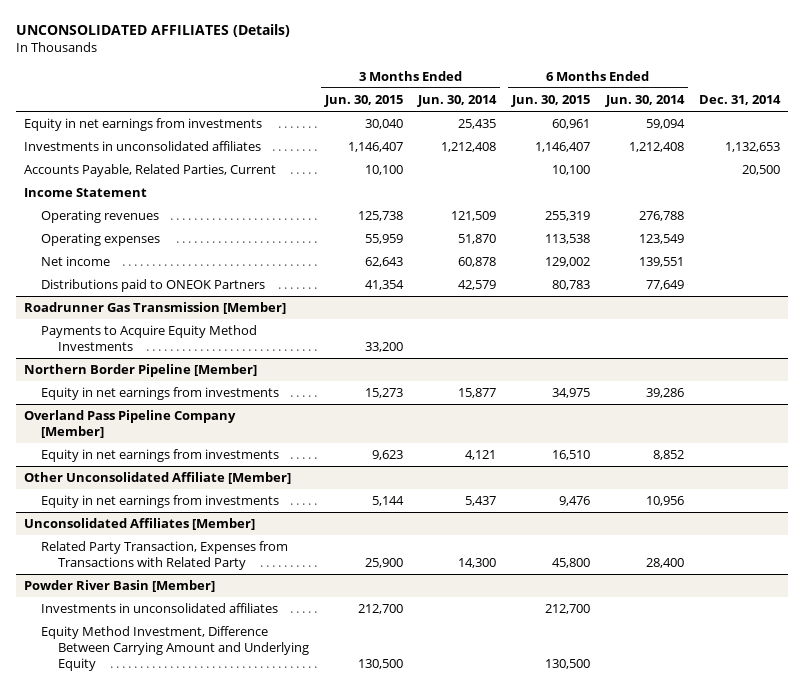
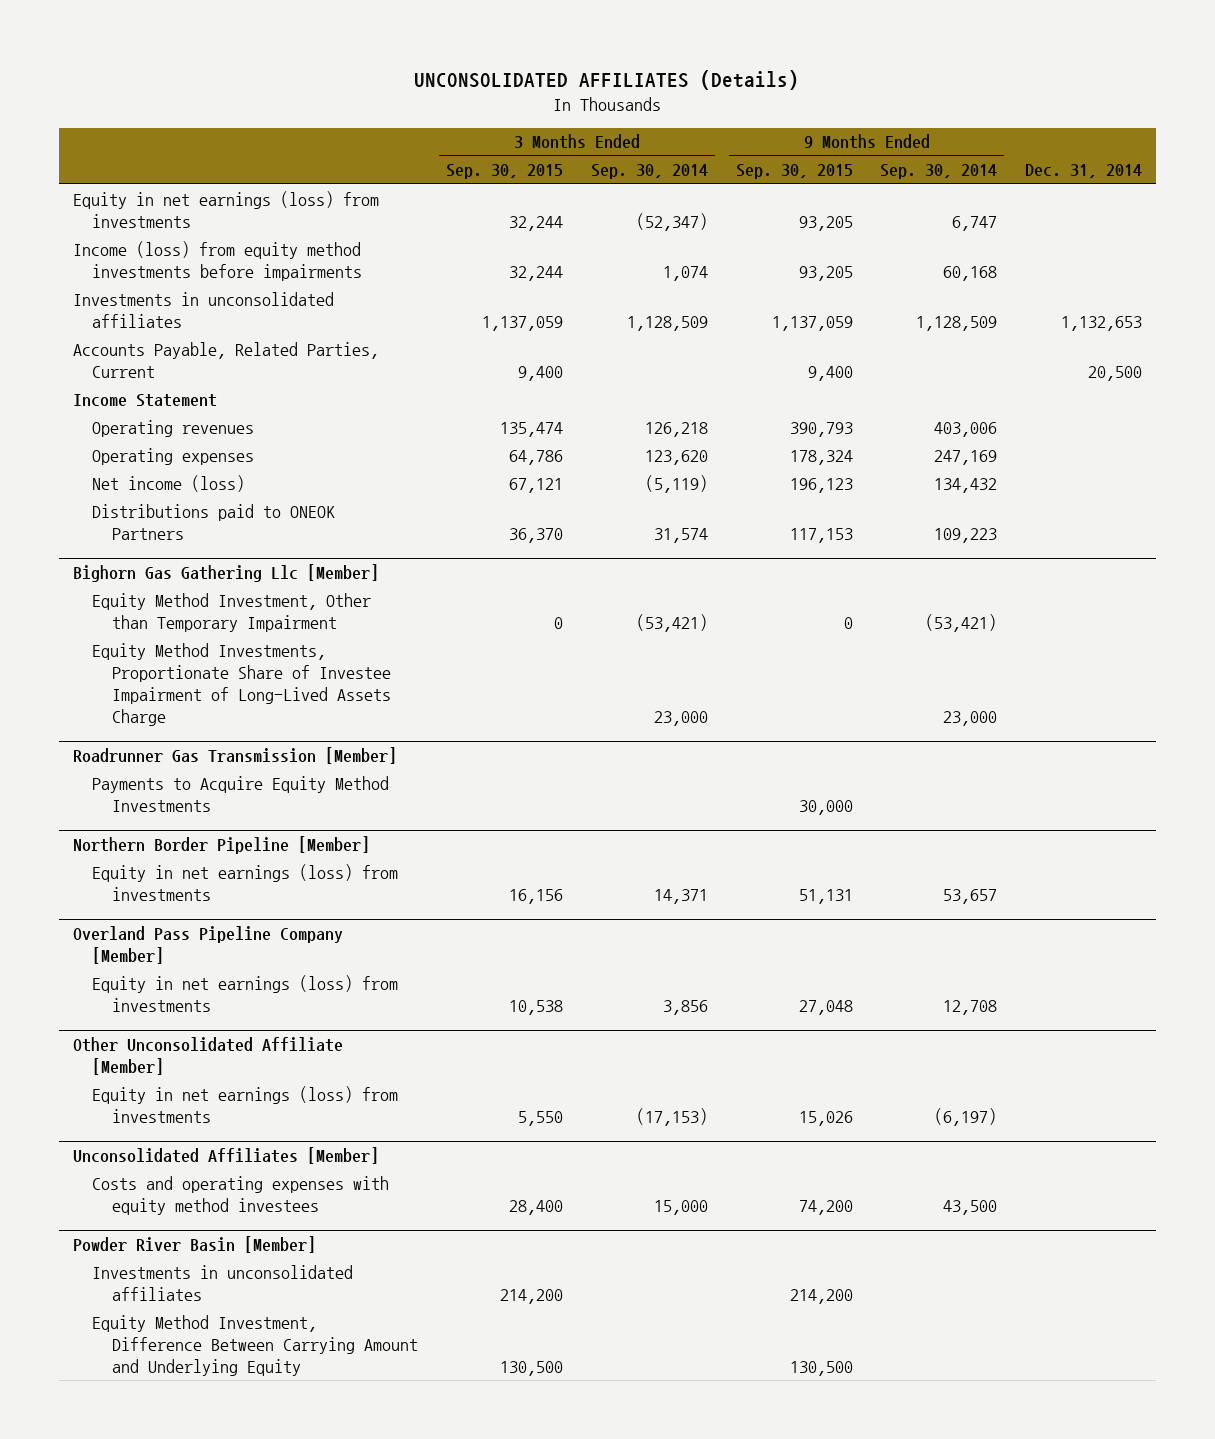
- | 3 Months Ended Jun. 30, 2015 | 3 Months Ended Jun. 30, 2014 | 6 Months Ended Jun. 30, 2015 | 6 Months Ended Jun. 30, 2014 | Dec. 31, 2014
+ | 3 Months Ended Sep. 30, 2015 | 3 Months Ended Sep. 30, 2014 | 9 Months Ended Sep. 30, 2015 | 9 Months Ended Sep. 30, 2014 | Dec. 31, 2014
- Equity in net earnings from investments | 30,040 | 25,435 | 60,961 | 59,094 |
+ Equity in net earnings (loss) from investments | 32,244 | (52,347) | 93,205 | 6,747 |
+ Income (loss) from equity method investments before impairments | 32,244 | 1,074 | 93,205 | 60,168 |
- Net income | 62,643 | 60,878 | 129,002 | 139,551 |
+ Net income (loss) | 67,121 | (5,119) | 196,123 | 134,432 |
+ Bighorn Gas Gathering Llc [Member]
+ Equity Method Investment, Other than Temporary Impairment | 0 | (53,421) | 0 | (53,421) |
+ Equity Method Investments, Proportionate Share of Investee Impairment of Long-Lived Assets Charge | | 23,000 | | 23,000 |
@ Northern Border Pipeline [Member]
- Equity in net earnings from investments | 15,273 | 15,877 | 34,975 | 39,286 |
+ Equity in net earnings (loss) from investments | 16,156 | 14,371 | 51,131 | 53,657 |
@ Overland Pass Pipeline Company [Member]
- Equity in net earnings from investments | 9,623 | 4,121 | 16,510 | 8,852 |
+ Equity in net earnings (loss) from investments | 10,538 | 3,856 | 27,048 | 12,708 |
@ Other Unconsolidated Affiliate [Member]
- Equity in net earnings from investments | 5,144 | 5,437 | 9,476 | 10,956 |
+ Equity in net earnings (loss) from investments | 5,550 | (17,153) | 15,026 | (6,197) |
@ Unconsolidated Affiliates [Member]
- Related Party Transaction, Expenses from Transactions with Related Party | 25,900 | 14,300 | 45,800 | 28,400 |
+ Costs and operating expenses with equity method investees | 28,400 | 15,000 | 74,200 | 43,500 |

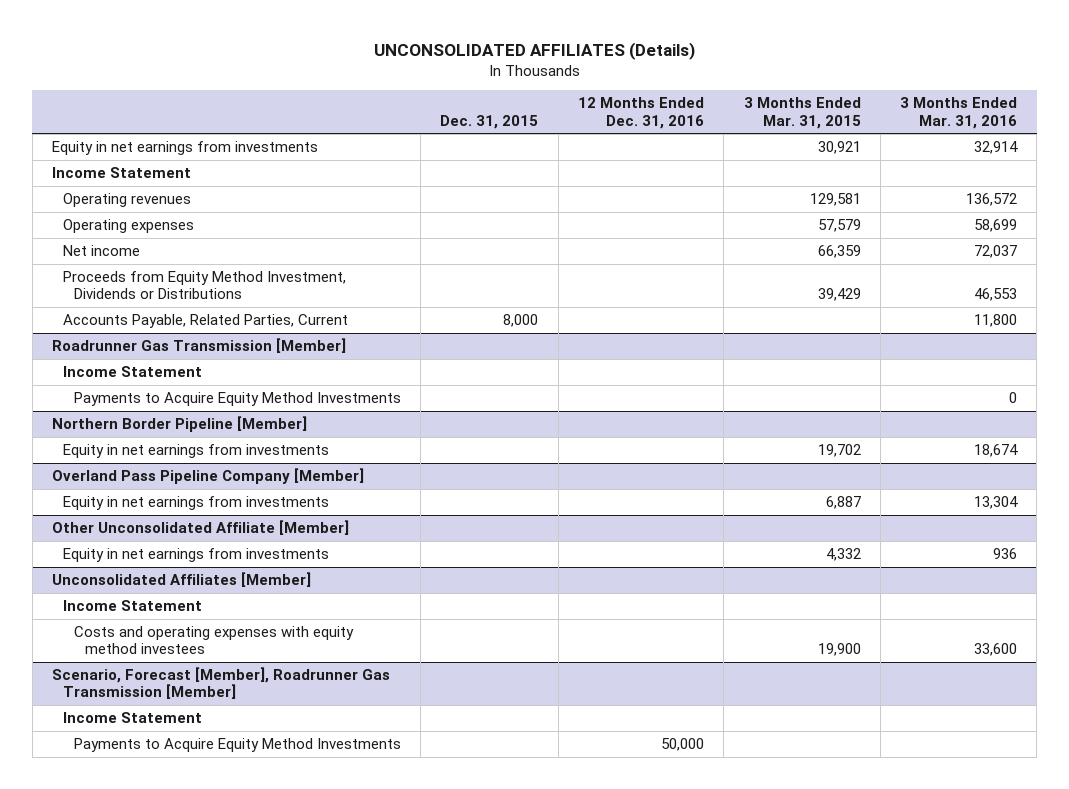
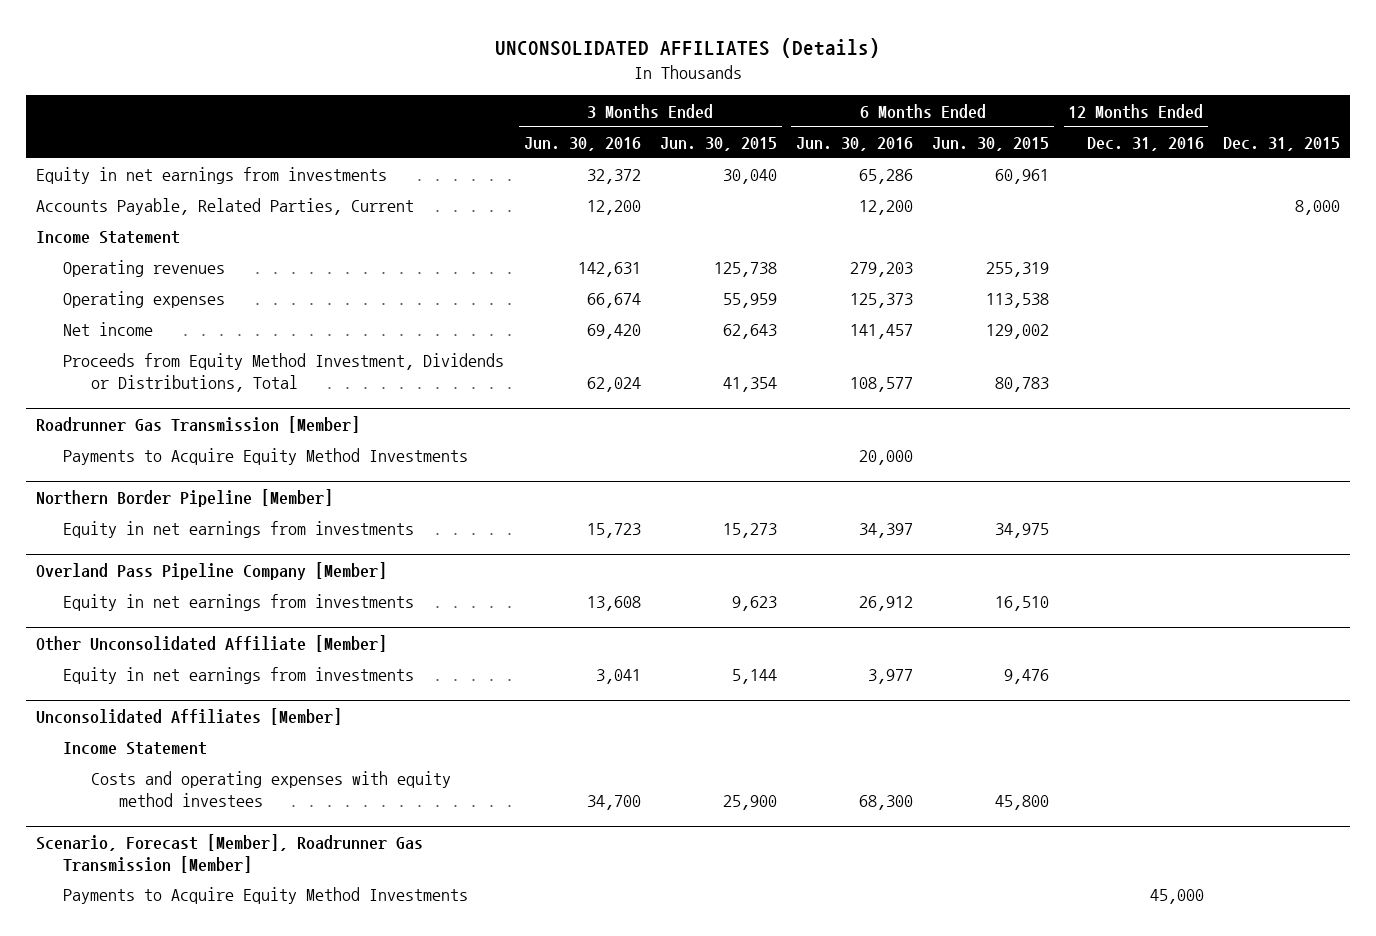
- | Dec. 31, 2015 | 12 Months Ended Dec. 31, 2016 | 3 Months Ended Mar. 31, 2015 | 3 Months Ended Mar. 31, 2016
+ | 3 Months Ended Jun. 30, 2016 | 3 Months Ended Jun. 30, 2015 | 6 Months Ended Jun. 30, 2016 | 6 Months Ended Jun. 30, 2015 | 12 Months Ended Dec. 31, 2016 | Dec. 31, 2015
moved up: Accounts Payable, Related Parties, Current | 12,200 | | 12,200 | | | 8,000
- Proceeds from Equity Method Investment, Dividends or Distributions | | | 39,429 | 46,553
+ Proceeds from Equity Method Investment, Dividends or Distributions, Total | 62,024 | 41,354 | 108,577 | 80,783 | |
@ Roadrunner Gas Transmission [Member]
- Income Statement
@ Scenario, Forecast [Member], Roadrunner Gas Transmission [Member]
- Income Statement
- Payments to Acquire Equity Method Investments | | 50,000 | |
+ Payments to Acquire Equity Method Investments | | | | | 45,000 |

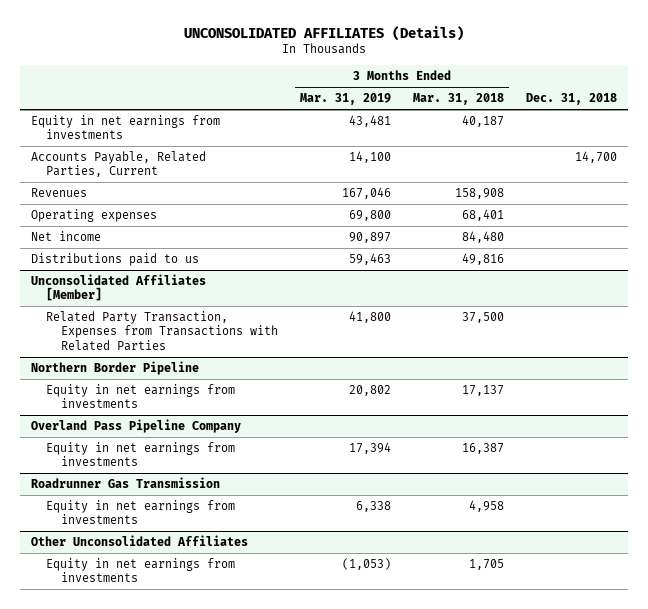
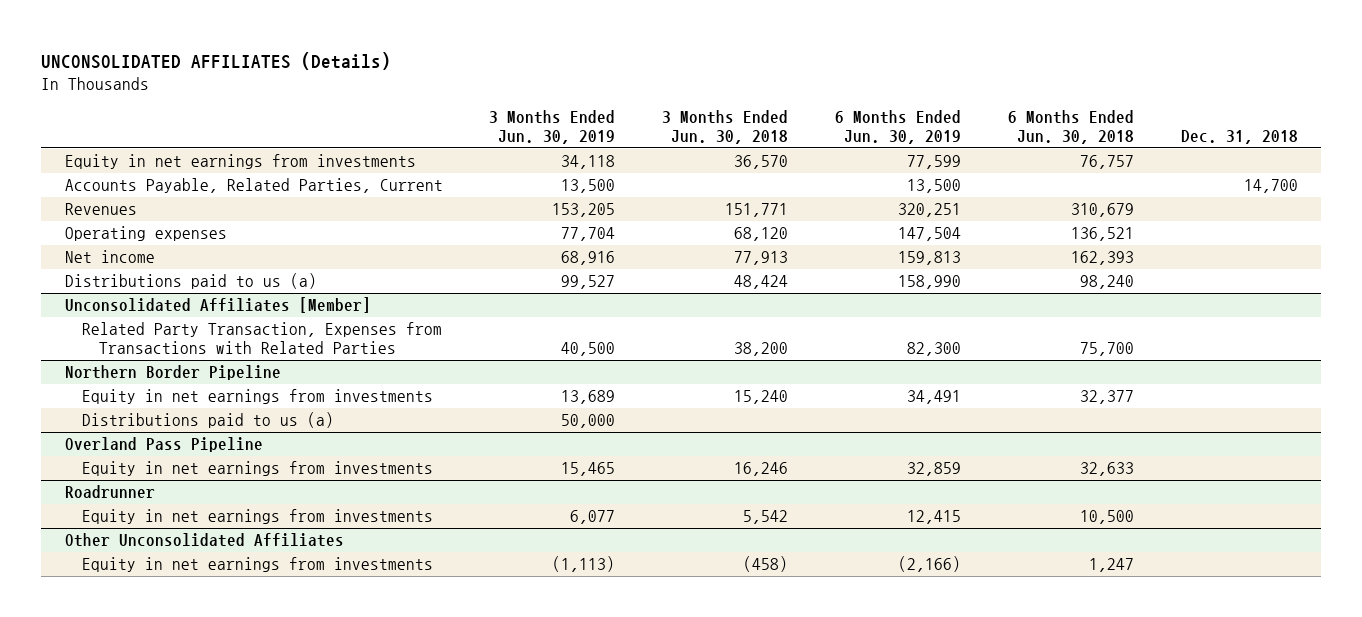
- | 3 Months Ended Mar. 31, 2019 | 3 Months Ended Mar. 31, 2018 | Dec. 31, 2018
+ | 3 Months Ended Jun. 30, 2019 | 3 Months Ended Jun. 30, 2018 | 6 Months Ended Jun. 30, 2019 | 6 Months Ended Jun. 30, 2018 | Dec. 31, 2018
- Distributions paid to us | 59,463 | 49,816 |
+ Distributions paid to us (a) | 99,527 | 48,424 | 158,990 | 98,240 |
- Overland Pass Pipeline Company
- Equity in net earnings from investments | 17,394 | 16,387 |
- Roadrunner Gas Transmission
- Equity in net earnings from investments | 6,338 | 4,958 |
@ Northern Border Pipeline
+ Distributions paid to us (a) | 50,000 | | | |
+ Overland Pass Pipeline
+ Equity in net earnings from investments | 15,465 | 16,246 | 32,859 | 32,633 |
+ Roadrunner
+ Equity in net earnings from investments | 6,077 | 5,542 | 12,415 | 10,500 |

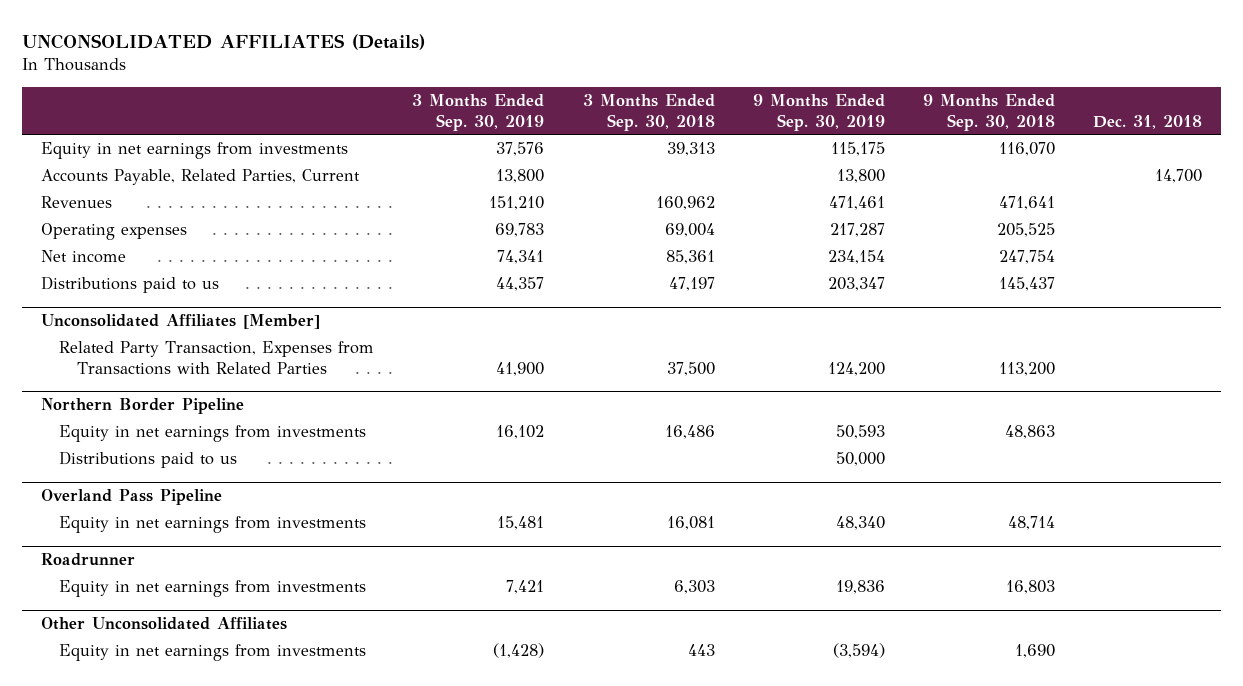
- | 3 Months Ended Jun. 30, 2019 | 3 Months Ended Jun. 30, 2018 | 6 Months Ended Jun. 30, 2019 | 6 Months Ended Jun. 30, 2018 | Dec. 31, 2018
+ | 3 Months Ended Sep. 30, 2019 | 3 Months Ended Sep. 30, 2018 | 9 Months Ended Sep. 30, 2019 | 9 Months Ended Sep. 30, 2018 | Dec. 31, 2018
- Distributions paid to us (a) | 99,527 | 48,424 | 158,990 | 98,240 |
+ Distributions paid to us | 44,357 | 47,197 | 203,347 | 145,437 |
@ Northern Border Pipeline
- Distributions paid to us (a) | 50,000 | | | |
+ Distributions paid to us | | | 50,000 | |

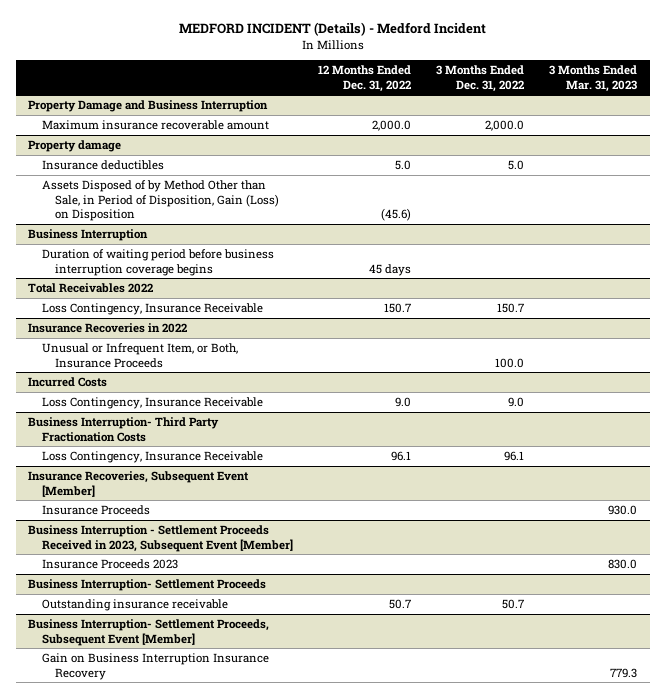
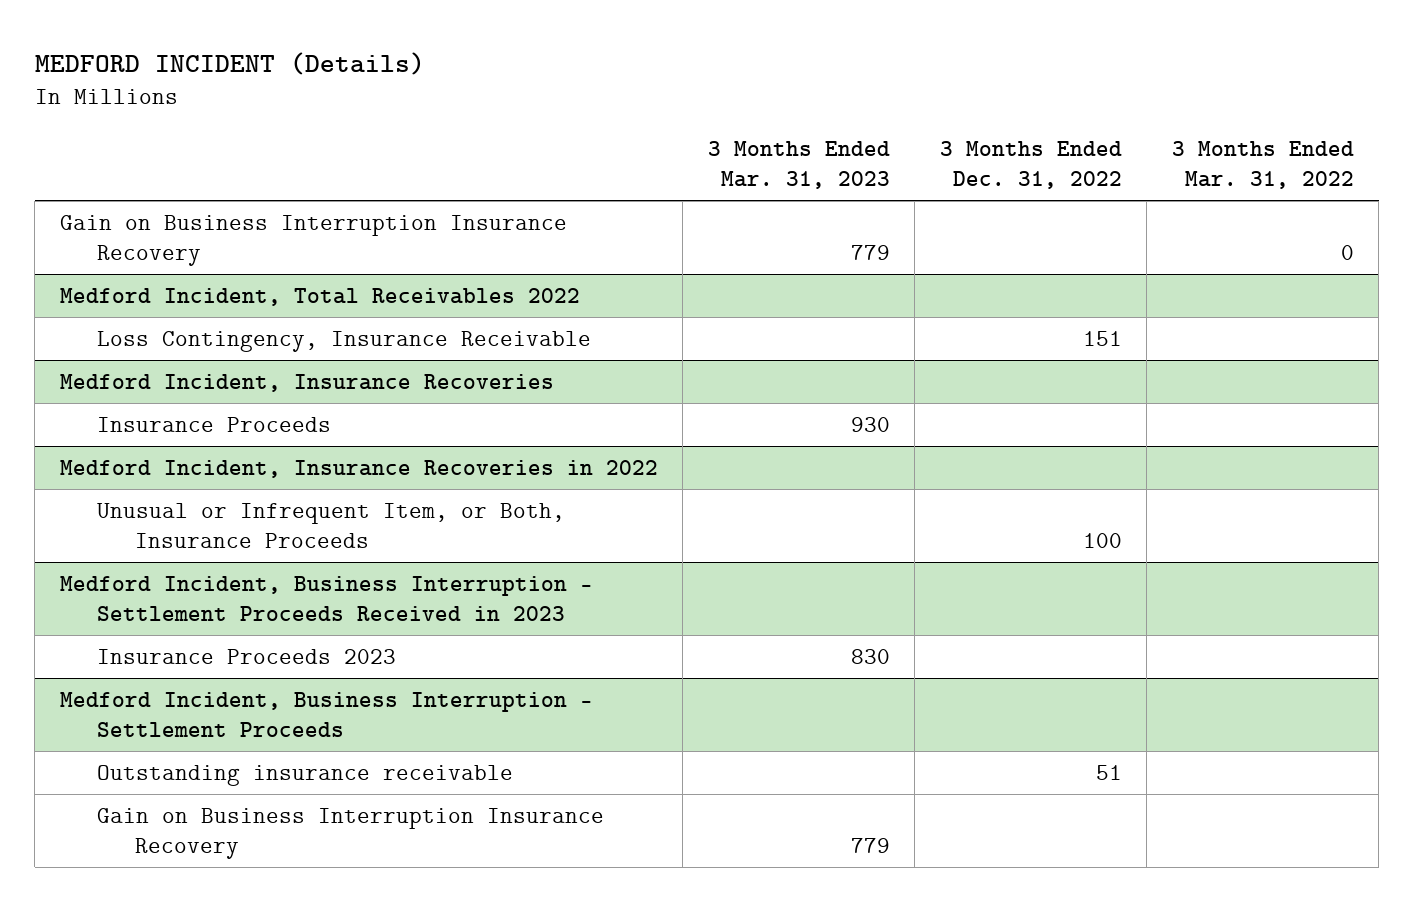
- MEDFORD INCIDENT (Details) - Medford Incident
+ MEDFORD INCIDENT (Details)
- | 12 Months Ended Dec. 31, 2022 | 3 Months Ended Dec. 31, 2022 | 3 Months Ended Mar. 31, 2023
+ | 3 Months Ended Mar. 31, 2023 | 3 Months Ended Dec. 31, 2022 | 3 Months Ended Mar. 31, 2022
- Property Damage and Business Interruption
- Maximum insurance recoverable amount | 2,000.0 | 2,000.0 |
- Property damage
- Insurance deductibles | 5.0 | 5.0 |
- Assets Disposed of by Method Other than Sale, in Period of Disposition, Gain (Loss) on Disposition | (45.6) | |
- Business Interruption
- Duration of waiting period before business interruption coverage begins | 45 days | |
- Total Receivables 2022
- Loss Contingency, Insurance Receivable | 150.7 | 150.7 |
- Insurance Recoveries in 2022
- Unusual or Infrequent Item, or Both, Insurance Proceeds | | 100.0 |
- Incurred Costs
- Loss Contingency, Insurance Receivable | 9.0 | 9.0 |
- Business Interruption- Third Party Fractionation Costs
- Loss Contingency, Insurance Receivable | 96.1 | 96.1 |
- Insurance Recoveries, Subsequent Event [Member]
- Insurance Proceeds | | | 930.0
- Business Interruption - Settlement Proceeds Received in 2023, Subsequent Event [Member]
- Insurance Proceeds 2023 | | | 830.0
- Business Interruption- Settlement Proceeds
- Outstanding insurance receivable | 50.7 | 50.7 |
- Business Interruption- Settlement Proceeds, Subsequent Event [Member]
- Gain on Business Interruption Insurance Recovery | | | 779.3
+ Gain on Business Interruption Insurance Recovery | 779 | | 0
+ Medford Incident, Total Receivables 2022
+ Loss Contingency, Insurance Receivable | | 151 |
+ Medford Incident, Insurance Recoveries
+ Insurance Proceeds | 930 | |
+ Medford Incident, Insurance Recoveries in 2022
+ Unusual or Infrequent Item, or Both, Insurance Proceeds | | 100 |
+ Medford Incident, Business Interruption - Settlement Proceeds Received in 2023
+ Insurance Proceeds 2023 | 830 | |
+ Medford Incident, Business Interruption - Settlement Proceeds
+ Outstanding insurance receivable | | 51 |
+ Gain on Business Interruption Insurance Recovery | 779 | |

